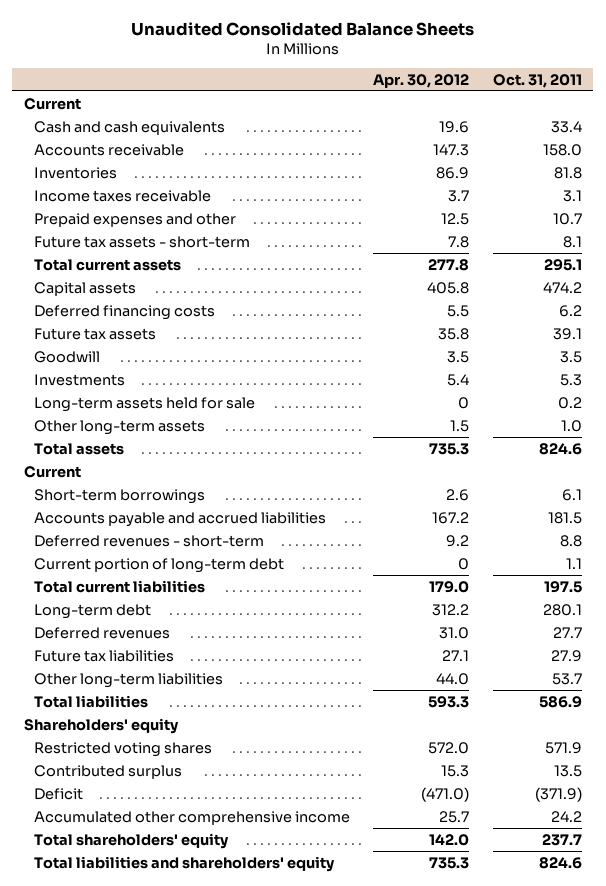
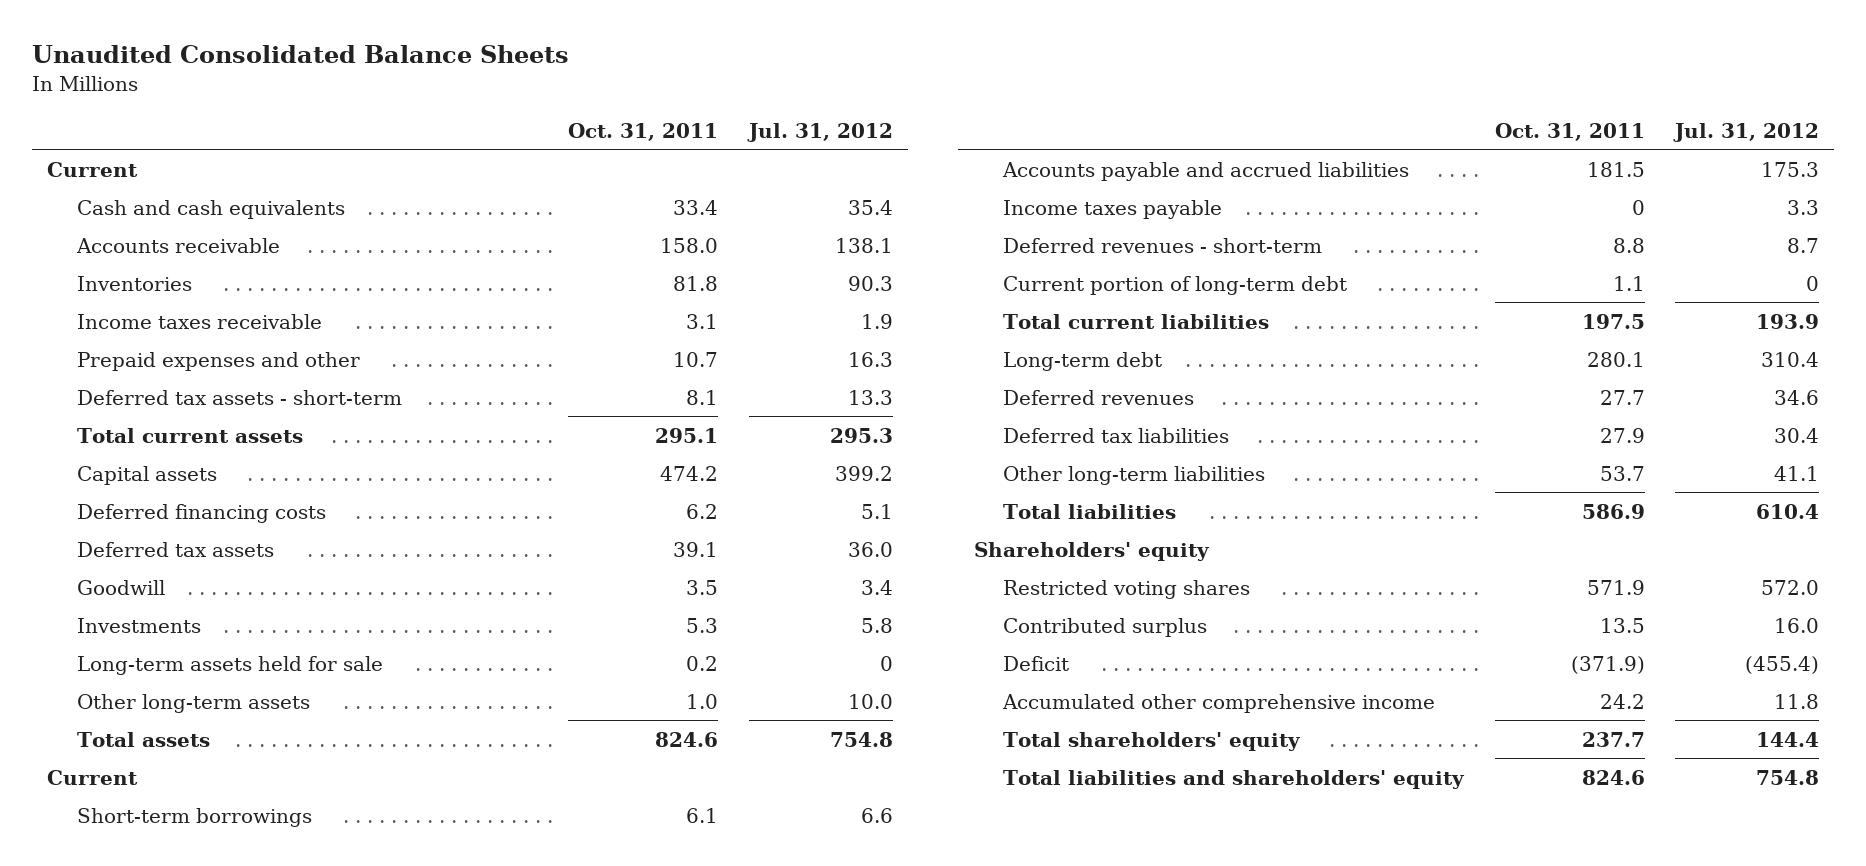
- | Apr. 30, 2012 | Oct. 31, 2011
+ | Oct. 31, 2011 | Jul. 31, 2012
- Future tax assets - short-term | 7.8 | 8.1
+ Deferred tax assets - short-term | 8.1 | 13.3
- Future tax assets | 35.8 | 39.1
+ Deferred tax assets | 39.1 | 36.0
+ Income taxes payable | 0 | 3.3
- Future tax liabilities | 27.1 | 27.9
+ Deferred tax liabilities | 27.9 | 30.4

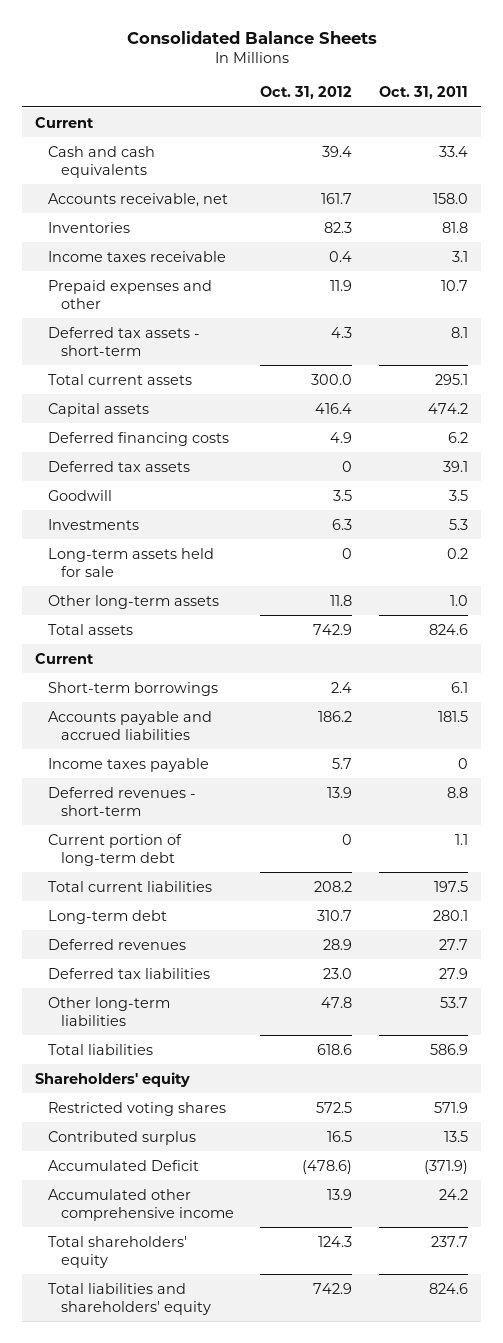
- Unaudited Consolidated Balance Sheets
+ Consolidated Balance Sheets
- | Oct. 31, 2011 | Jul. 31, 2012
+ | Oct. 31, 2012 | Oct. 31, 2011
- Accounts receivable | 158.0 | 138.1
+ Accounts receivable, net | 161.7 | 158.0
- Deficit | (371.9) | (455.4)
+ Accumulated Deficit | (478.6) | (371.9)

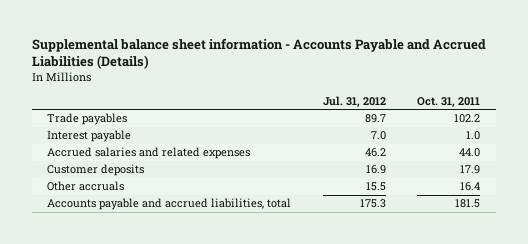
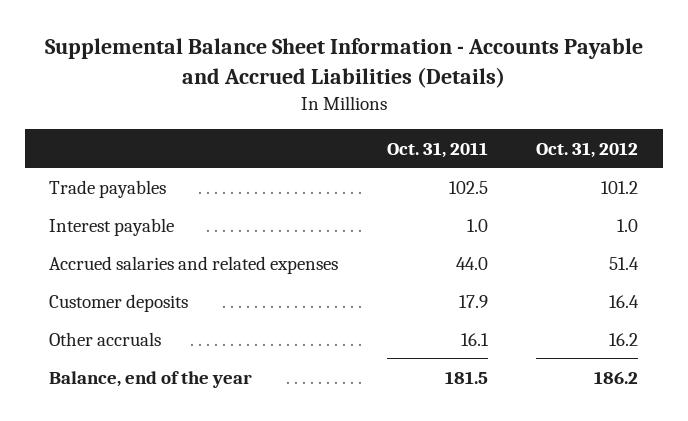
- Supplemental balance sheet information - Accounts Payable and Accrued Liabilities (Details)
+ Supplemental Balance Sheet Information - Accounts Payable and Accrued Liabilities (Details)
- | Jul. 31, 2012 | Oct. 31, 2011
+ | Oct. 31, 2011 | Oct. 31, 2012
- Trade payables | 89.7 | 102.2
+ Trade payables | 102.5 | 101.2
- Other accruals | 15.5 | 16.4
- Accounts payable and accrued liabilities, total | 175.3 | 181.5
+ Other accruals | 16.1 | 16.2
+ Balance, end of the year | 181.5 | 186.2

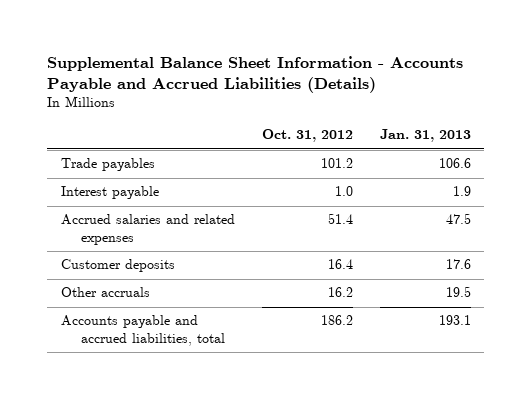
- | Oct. 31, 2011 | Oct. 31, 2012
+ | Oct. 31, 2012 | Jan. 31, 2013
- Balance, end of the year | 181.5 | 186.2
+ Accounts payable and accrued liabilities, total | 186.2 | 193.1

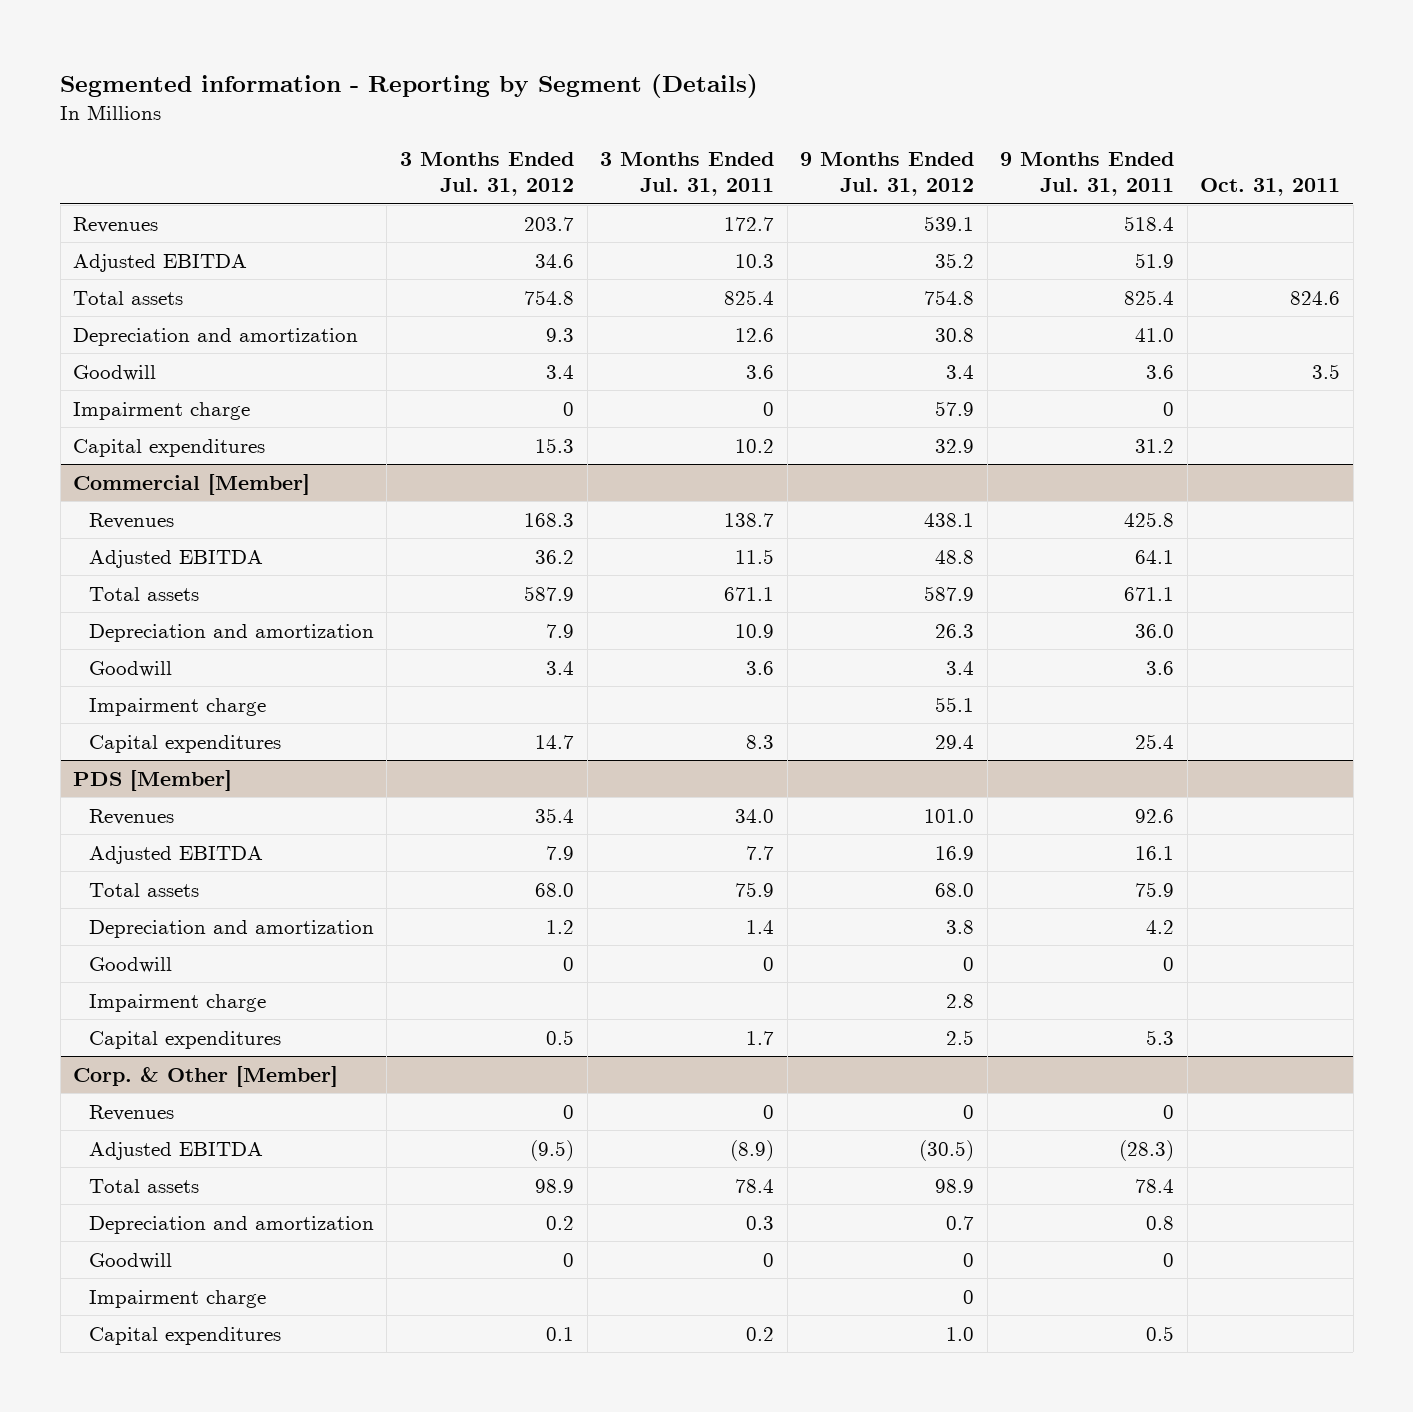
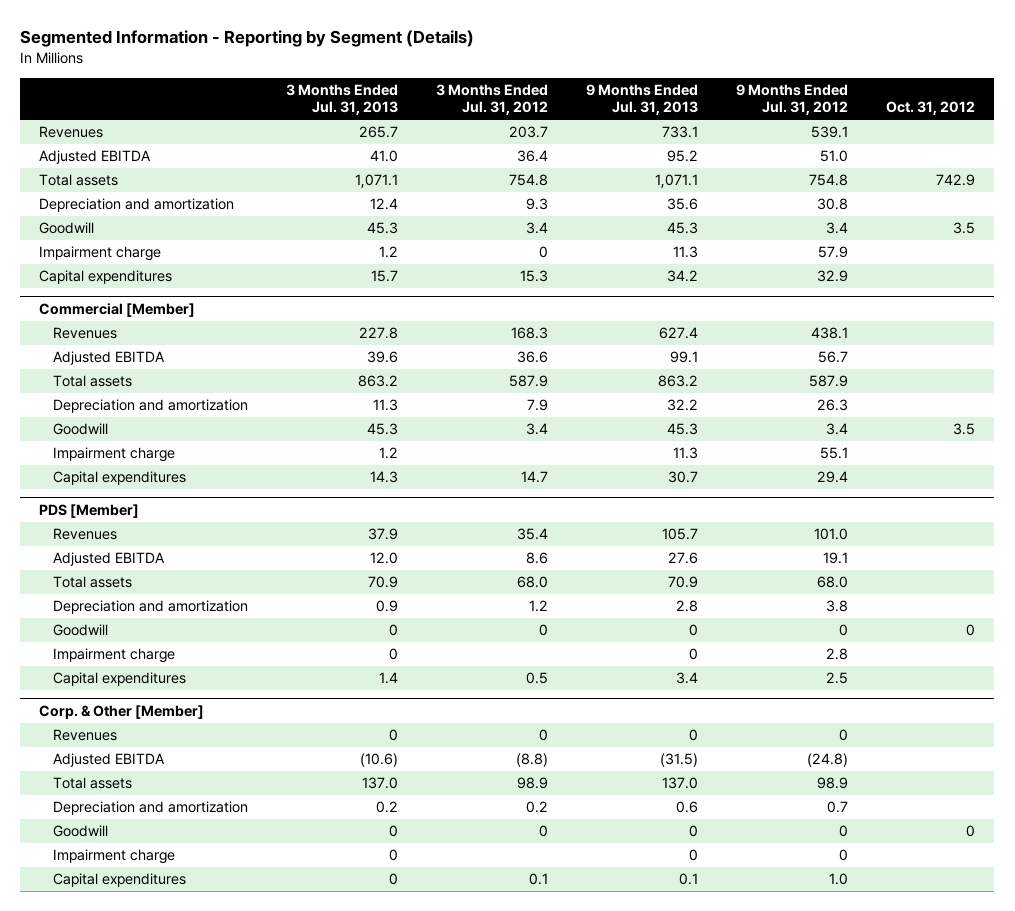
- Segmented information - Reporting by Segment (Details)
+ Segmented Information - Reporting by Segment (Details)
- | 3 Months Ended Jul. 31, 2012 | 3 Months Ended Jul. 31, 2011 | 9 Months Ended Jul. 31, 2012 | 9 Months Ended Jul. 31, 2011 | Oct. 31, 2011
+ | 3 Months Ended Jul. 31, 2013 | 3 Months Ended Jul. 31, 2012 | 9 Months Ended Jul. 31, 2013 | 9 Months Ended Jul. 31, 2012 | Oct. 31, 2012
- Adjusted EBITDA | 34.6 | 10.3 | 35.2 | 51.9 |
+ Adjusted EBITDA | 41.0 | 36.4 | 95.2 | 51.0 |
@ Commercial [Member]
- Adjusted EBITDA | 36.2 | 11.5 | 48.8 | 64.1 |
+ Adjusted EBITDA | 39.6 | 36.6 | 99.1 | 56.7 |
@ PDS [Member]
- Adjusted EBITDA | 7.9 | 7.7 | 16.9 | 16.1 |
+ Adjusted EBITDA | 12.0 | 8.6 | 27.6 | 19.1 |
@ Corp. & Other [Member]
- Adjusted EBITDA | (9.5) | (8.9) | (30.5) | (28.3) |
+ Adjusted EBITDA | (10.6) | (8.8) | (31.5) | (24.8) |

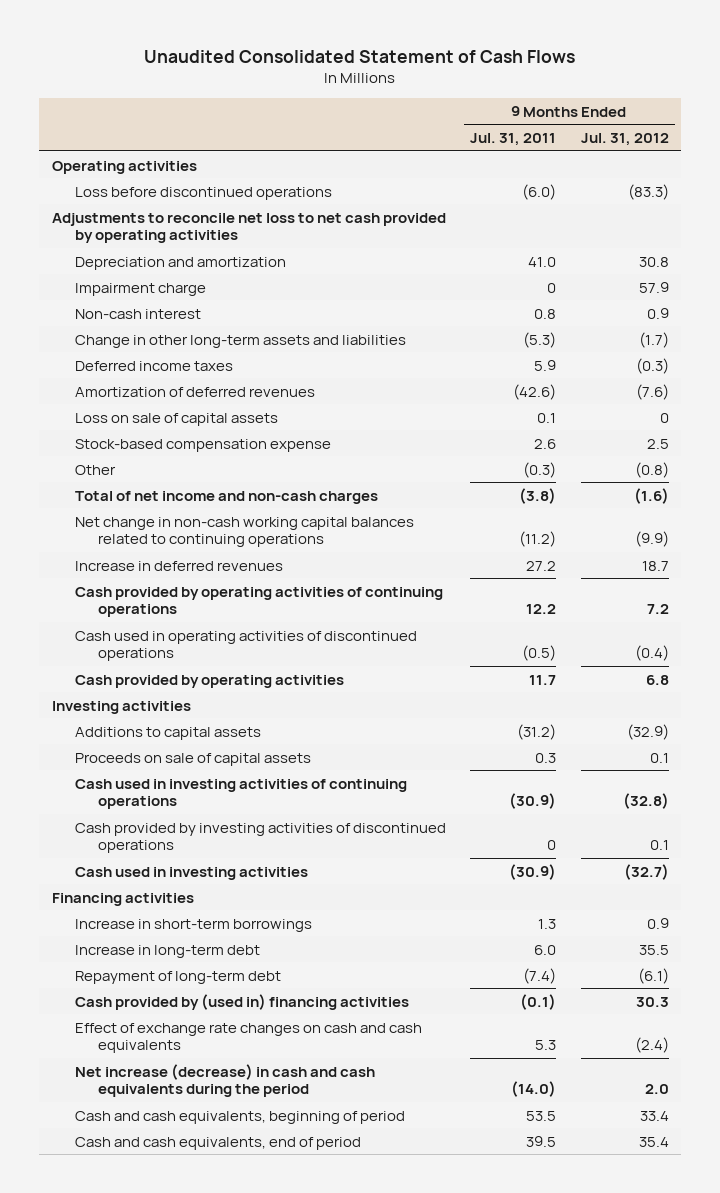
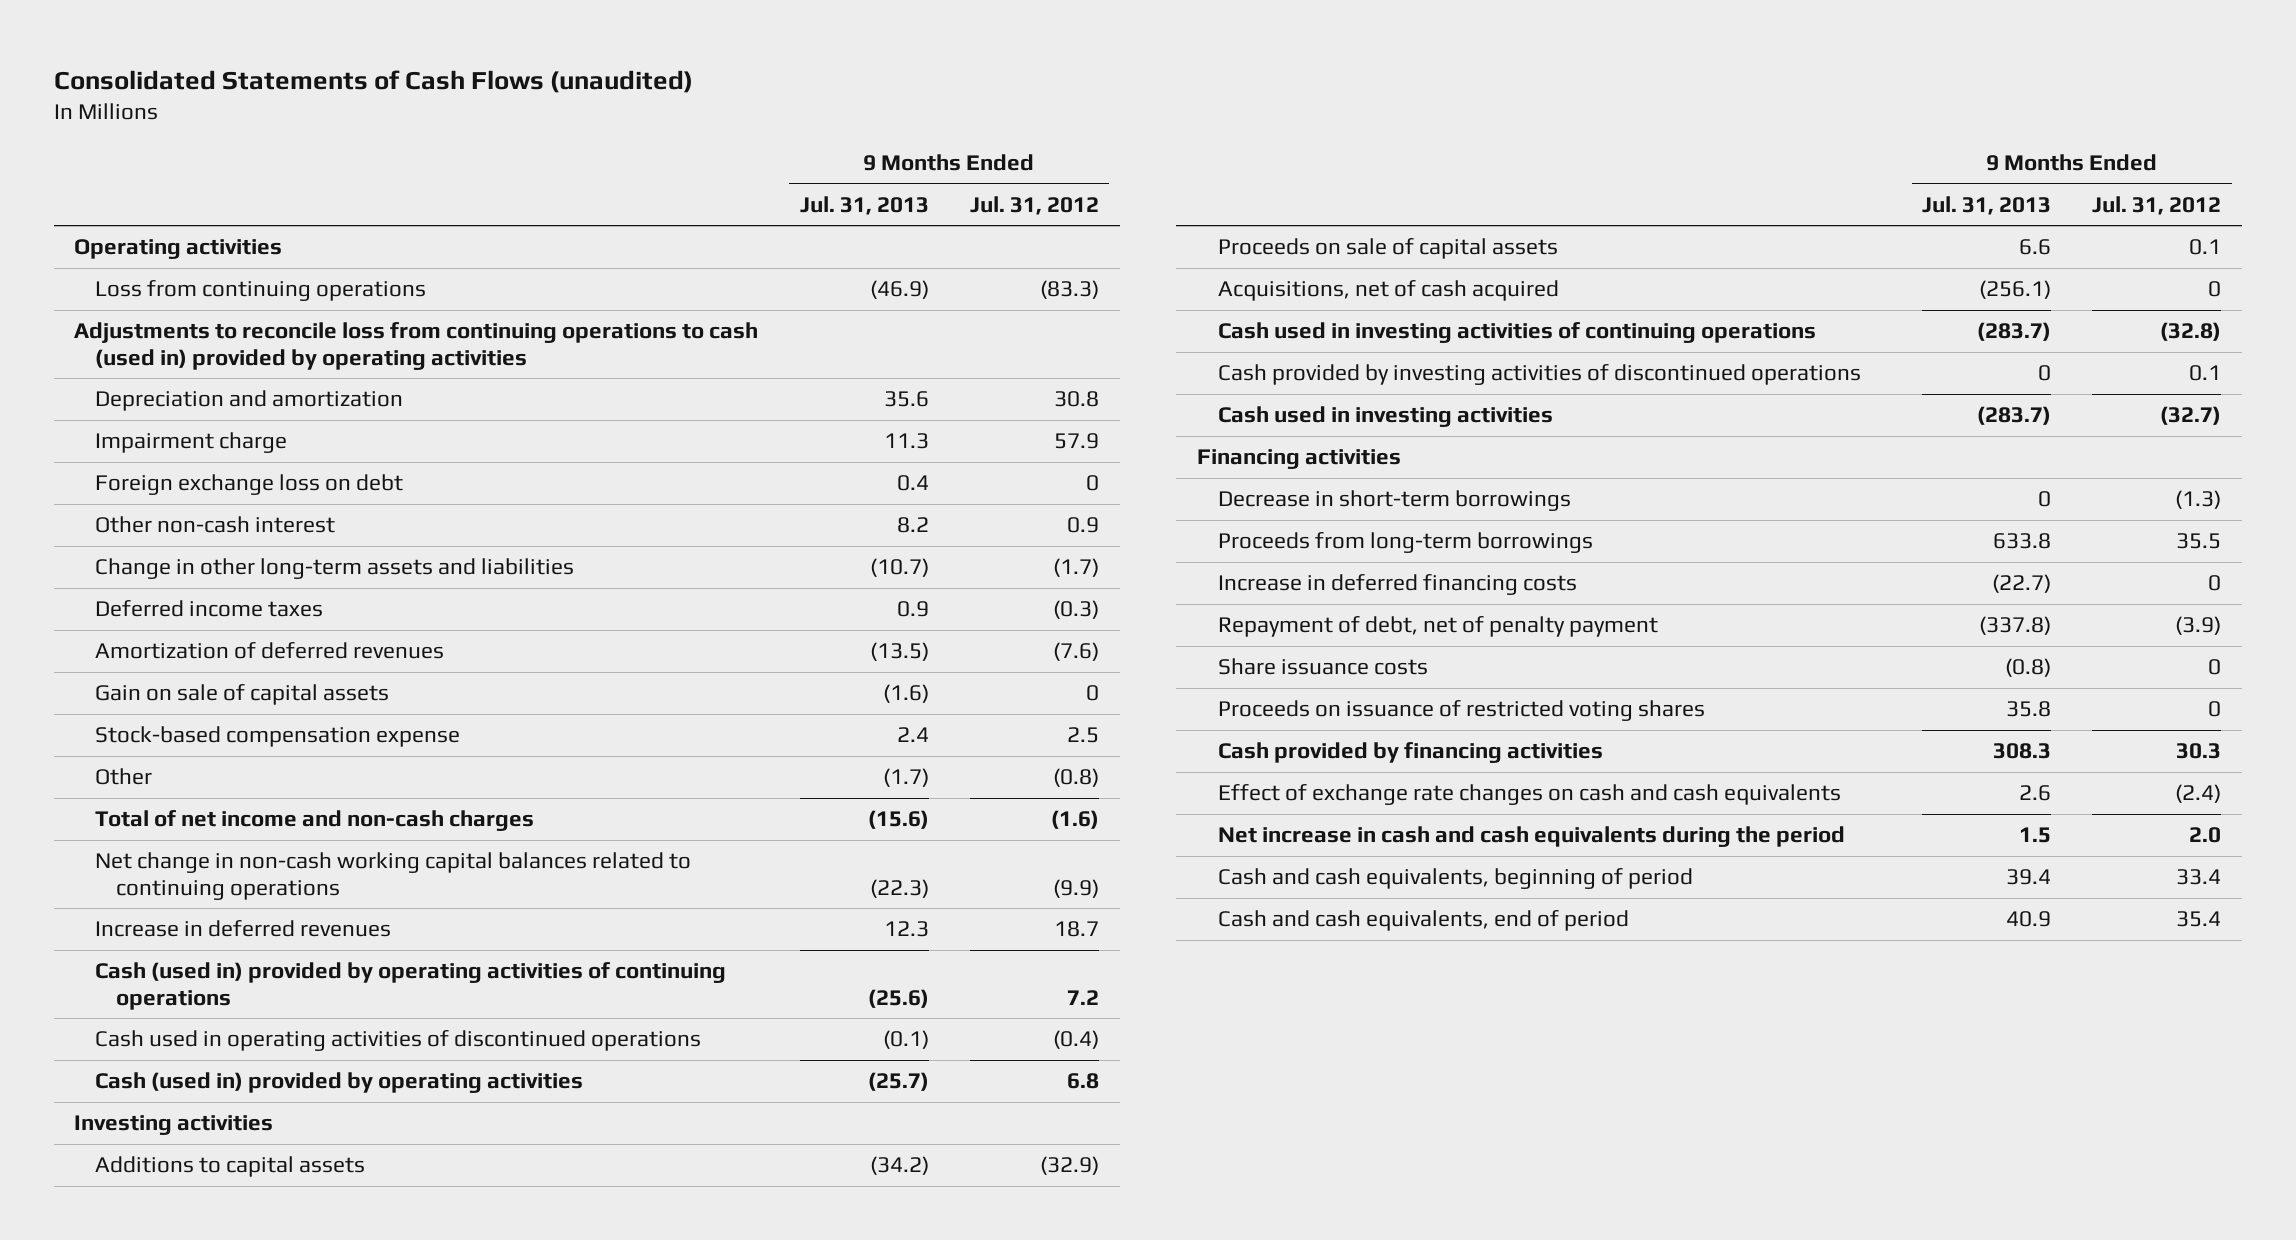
- Unaudited Consolidated Statement of Cash Flows
+ Consolidated Statements of Cash Flows (unaudited)
- | 9 Months Ended Jul. 31, 2011 | 9 Months Ended Jul. 31, 2012
+ | 9 Months Ended Jul. 31, 2013 | 9 Months Ended Jul. 31, 2012
- Loss before discontinued operations | (6.0) | (83.3)
- Adjustments to reconcile net loss to net cash provided by operating activities
+ Loss from continuing operations | (46.9) | (83.3)
+ Adjustments to reconcile loss from continuing operations to cash (used in) provided by operating activities
- Non-cash interest | 0.8 | 0.9
+ Foreign exchange loss on debt | 0.4 | 0
+ Other non-cash interest | 8.2 | 0.9
- Loss on sale of capital assets | 0.1 | 0
+ Gain on sale of capital assets | (1.6) | 0
- Cash provided by operating activities of continuing operations | 12.2 | 7.2
+ Cash (used in) provided by operating activities of continuing operations | (25.6) | 7.2
- Cash provided by operating activities | 11.7 | 6.8
+ Cash (used in) provided by operating activities | (25.7) | 6.8
+ Acquisitions, net of cash acquired | (256.1) | 0
- Increase in short-term borrowings | 1.3 | 0.9
- Increase in long-term debt | 6.0 | 35.5
- Repayment of long-term debt | (7.4) | (6.1)
- Cash provided by (used in) financing activities | (0.1) | 30.3
+ Decrease in short-term borrowings | 0 | (1.3)
+ Proceeds from long-term borrowings | 633.8 | 35.5
+ Increase in deferred financing costs | (22.7) | 0
+ Repayment of debt, net of penalty payment | (337.8) | (3.9)
+ Share issuance costs | (0.8) | 0
+ Proceeds on issuance of restricted voting shares | 35.8 | 0
+ Cash provided by financing activities | 308.3 | 30.3
- Net increase (decrease) in cash and cash equivalents during the period | (14.0) | 2.0
+ Net increase in cash and cash equivalents during the period | 1.5 | 2.0

